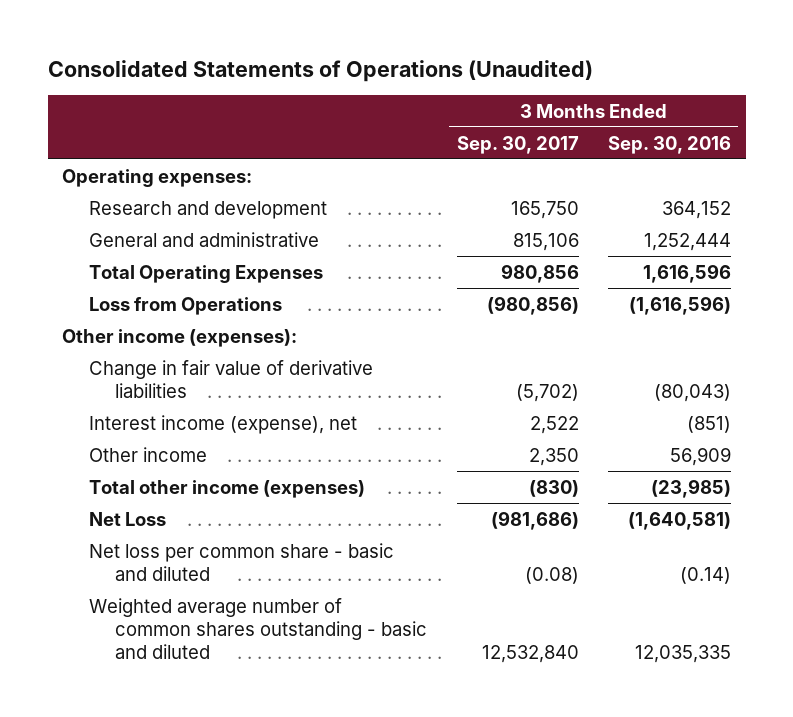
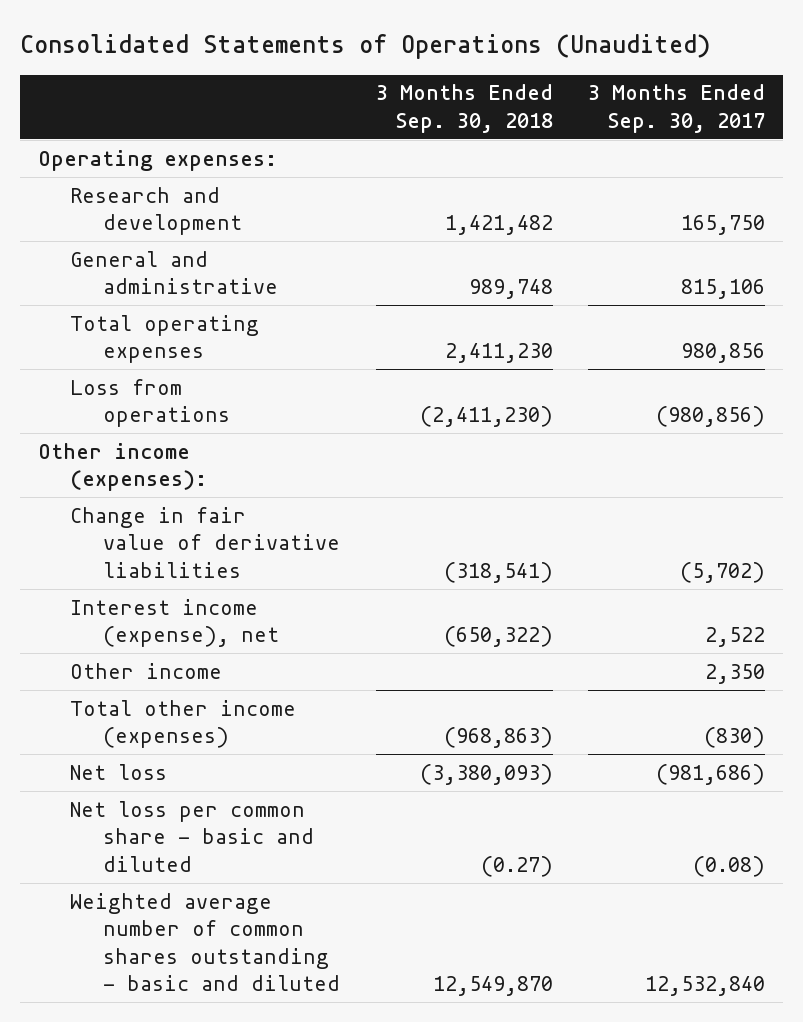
- | 3 Months Ended Sep. 30, 2017 | 3 Months Ended Sep. 30, 2016
+ | 3 Months Ended Sep. 30, 2018 | 3 Months Ended Sep. 30, 2017
- Total Operating Expenses | 980,856 | 1,616,596
- Loss from Operations | (980,856) | (1,616,596)
+ Total operating expenses | 2,411,230 | 980,856
+ Loss from operations | (2,411,230) | (980,856)
- Net Loss | (981,686) | (1,640,581)
+ Net loss | (3,380,093) | (981,686)

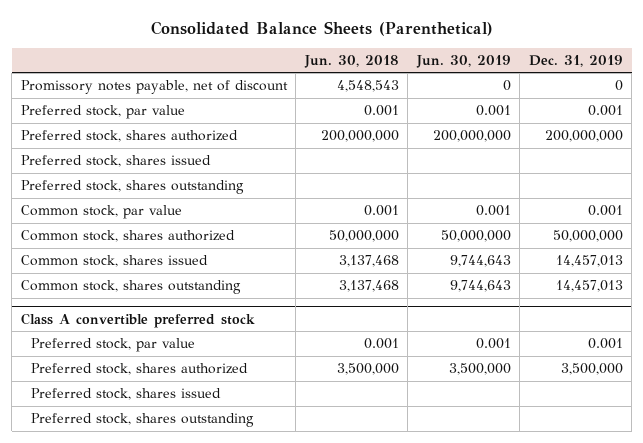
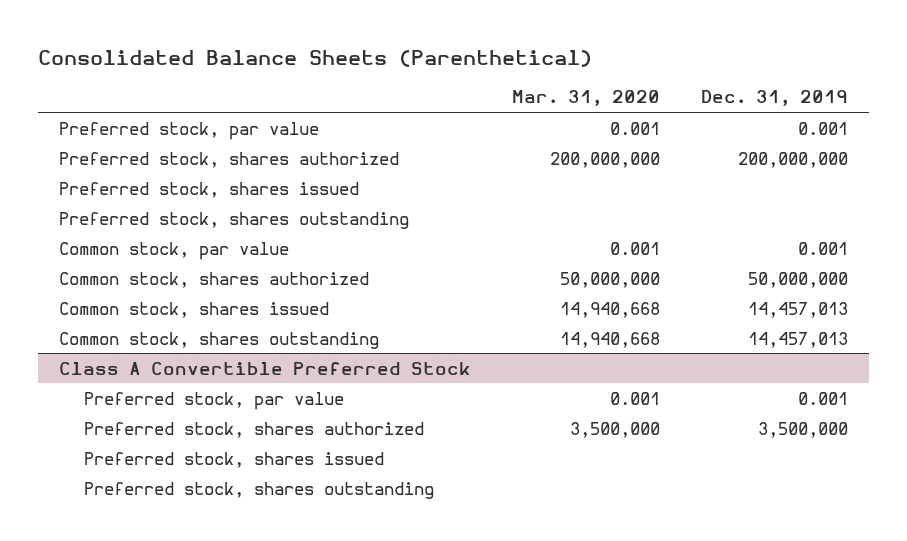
- | Jun. 30, 2018 | Jun. 30, 2019 | Dec. 31, 2019
+ | Mar. 31, 2020 | Dec. 31, 2019
- Promissory notes payable, net of discount | 4,548,543 | 0 | 0
- Class A convertible preferred stock
+ Class A Convertible Preferred Stock

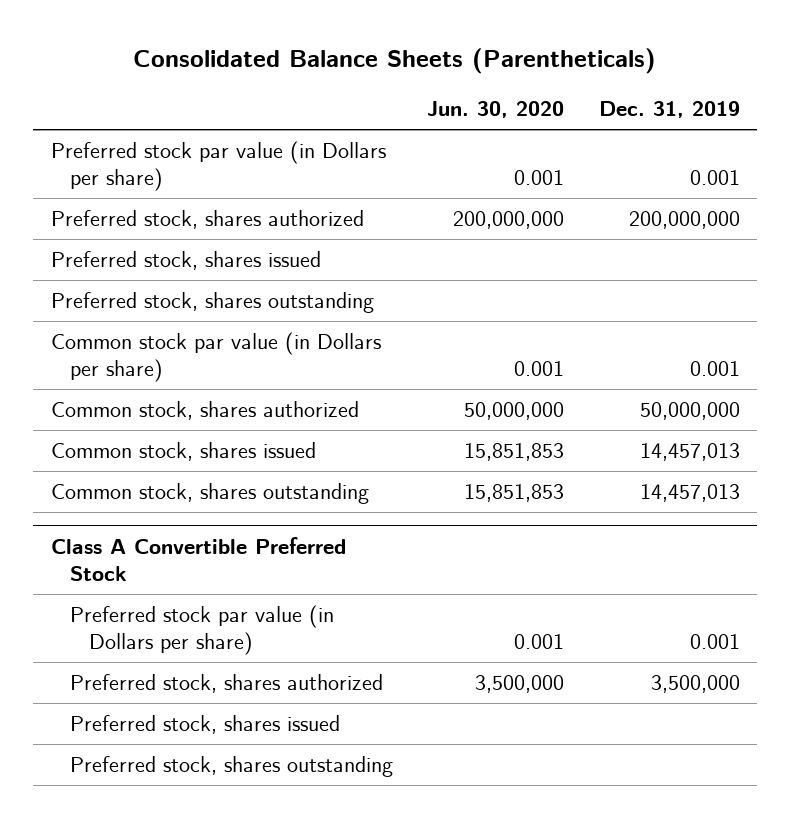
- Consolidated Balance Sheets (Parenthetical)
+ Consolidated Balance Sheets (Parentheticals)
- | Mar. 31, 2020 | Dec. 31, 2019
+ | Jun. 30, 2020 | Dec. 31, 2019
- Preferred stock, par value | 0.001 | 0.001
+ Preferred stock par value (in Dollars per share) | 0.001 | 0.001
- Common stock, par value | 0.001 | 0.001
+ Common stock par value (in Dollars per share) | 0.001 | 0.001
@ Class A Convertible Preferred Stock
- Preferred stock, par value | 0.001 | 0.001
+ Preferred stock par value (in Dollars per share) | 0.001 | 0.001

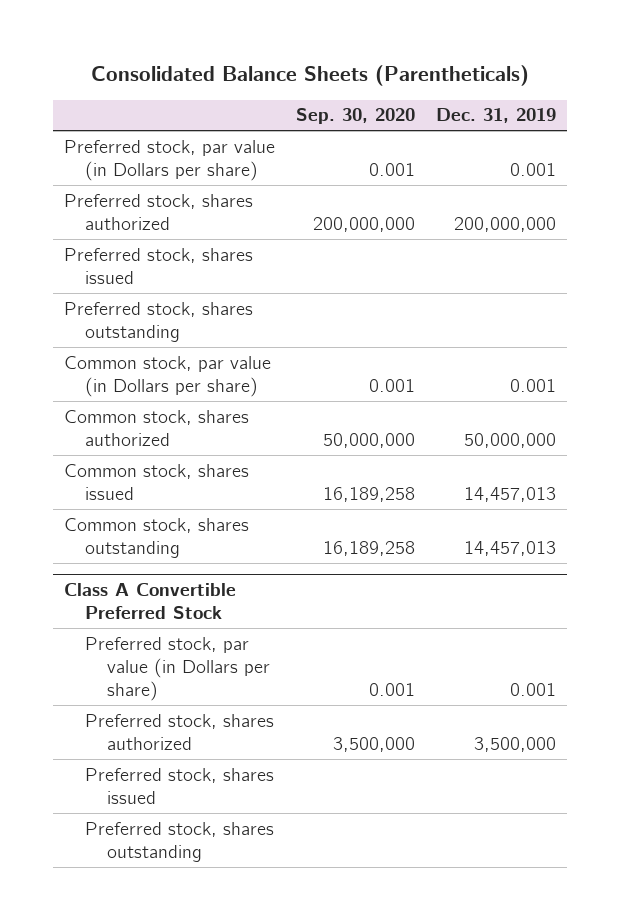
- | Jun. 30, 2020 | Dec. 31, 2019
+ | Sep. 30, 2020 | Dec. 31, 2019
- Preferred stock par value (in Dollars per share) | 0.001 | 0.001
+ Preferred stock, par value (in Dollars per share) | 0.001 | 0.001
- Common stock par value (in Dollars per share) | 0.001 | 0.001
+ Common stock, par value (in Dollars per share) | 0.001 | 0.001
@ Class A Convertible Preferred Stock
- Preferred stock par value (in Dollars per share) | 0.001 | 0.001
+ Preferred stock, par value (in Dollars per share) | 0.001 | 0.001

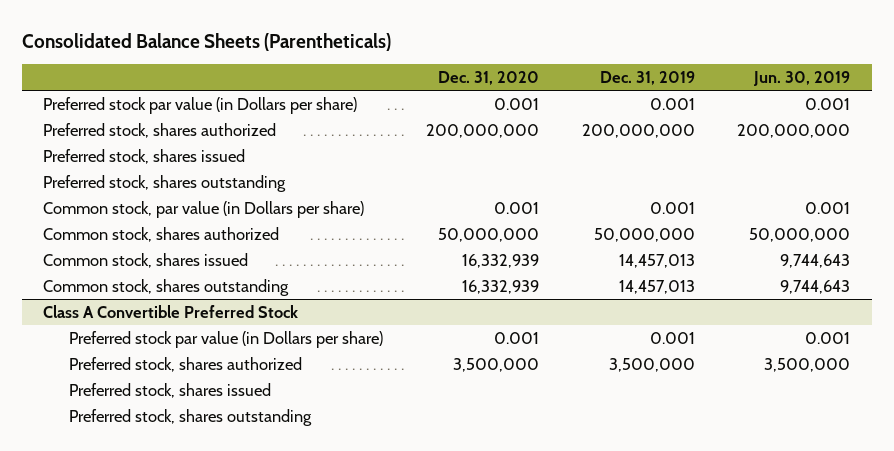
- | Sep. 30, 2020 | Dec. 31, 2019
+ | Dec. 31, 2020 | Dec. 31, 2019 | Jun. 30, 2019
- Preferred stock, par value (in Dollars per share) | 0.001 | 0.001
+ Preferred stock par value (in Dollars per share) | 0.001 | 0.001 | 0.001
@ Class A Convertible Preferred Stock
- Preferred stock, par value (in Dollars per share) | 0.001 | 0.001
+ Preferred stock par value (in Dollars per share) | 0.001 | 0.001 | 0.001

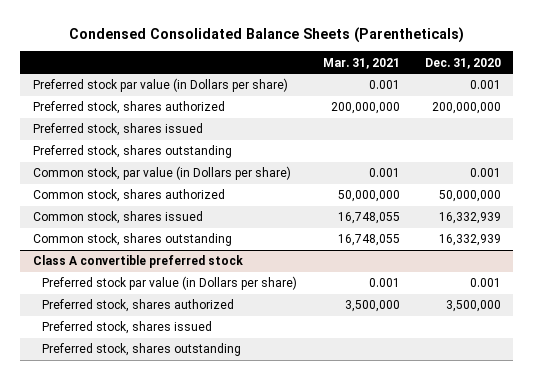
- Consolidated Balance Sheets (Parentheticals)
+ Condensed Consolidated Balance Sheets (Parentheticals)
- | Dec. 31, 2020 | Dec. 31, 2019 | Jun. 30, 2019
+ | Mar. 31, 2021 | Dec. 31, 2020
- Class A Convertible Preferred Stock
+ Class A convertible preferred stock

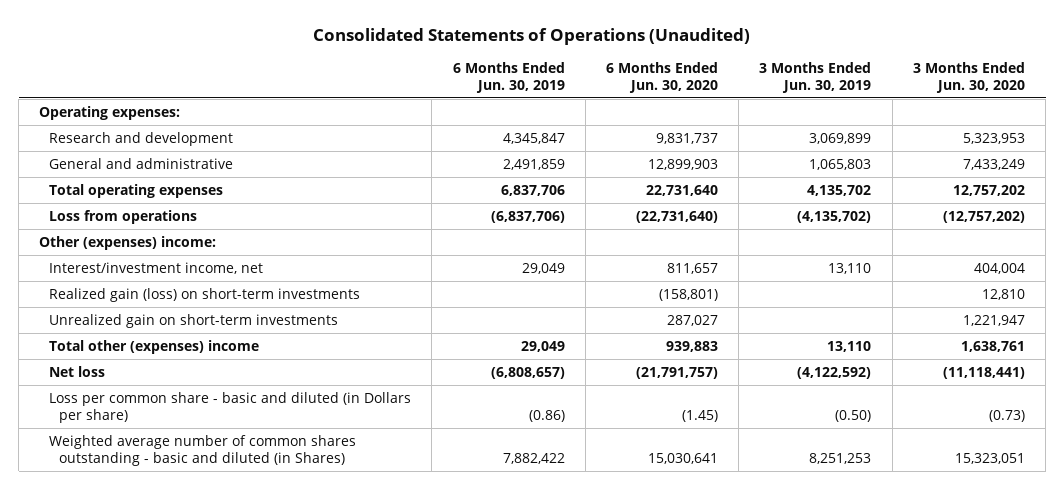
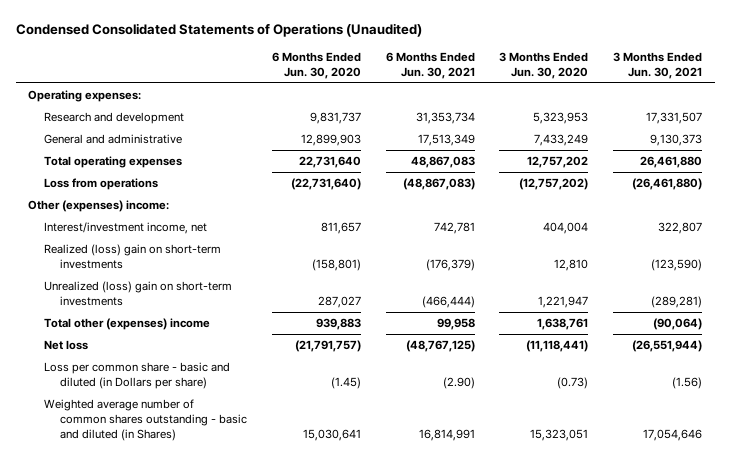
- Consolidated Statements of Operations (Unaudited)
+ Condensed Consolidated Statements of Operations (Unaudited)
- | 6 Months Ended Jun. 30, 2019 | 6 Months Ended Jun. 30, 2020 | 3 Months Ended Jun. 30, 2019 | 3 Months Ended Jun. 30, 2020
+ | 6 Months Ended Jun. 30, 2020 | 6 Months Ended Jun. 30, 2021 | 3 Months Ended Jun. 30, 2020 | 3 Months Ended Jun. 30, 2021
- Realized gain (loss) on short-term investments | | (158,801) | | 12,810
- Unrealized gain on short-term investments | | 287,027 | | 1,221,947
+ Realized (loss) gain on short-term investments | (158,801) | (176,379) | 12,810 | (123,590)
+ Unrealized (loss) gain on short-term investments | 287,027 | (466,444) | 1,221,947 | (289,281)

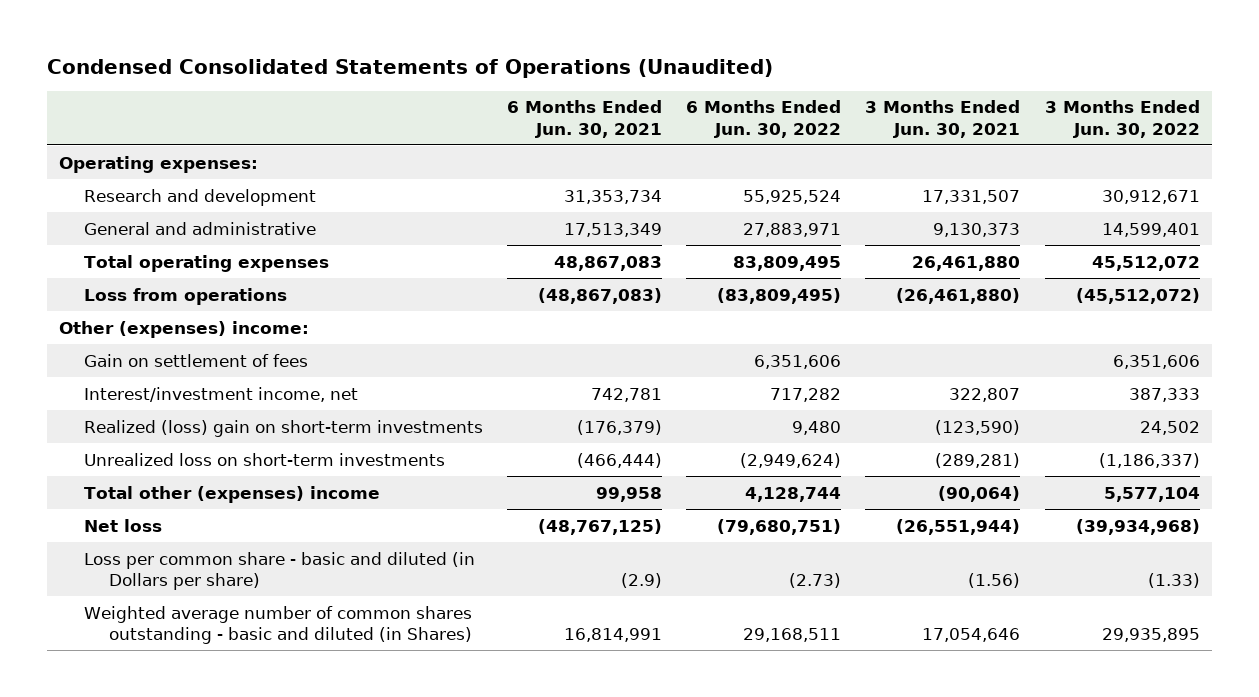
- | 6 Months Ended Jun. 30, 2020 | 6 Months Ended Jun. 30, 2021 | 3 Months Ended Jun. 30, 2020 | 3 Months Ended Jun. 30, 2021
+ | 6 Months Ended Jun. 30, 2021 | 6 Months Ended Jun. 30, 2022 | 3 Months Ended Jun. 30, 2021 | 3 Months Ended Jun. 30, 2022
+ Gain on settlement of fees | | 6,351,606 | | 6,351,606
- Unrealized (loss) gain on short-term investments | 287,027 | (466,444) | 1,221,947 | (289,281)
+ Unrealized loss on short-term investments | (466,444) | (2,949,624) | (289,281) | (1,186,337)
- Loss per common share - basic and diluted (in Dollars per share) | (1.45) | (2.90) | (0.73) | (1.56)
+ Loss per common share - basic and diluted (in Dollars per share) | (2.9) | (2.73) | (1.56) | (1.33)

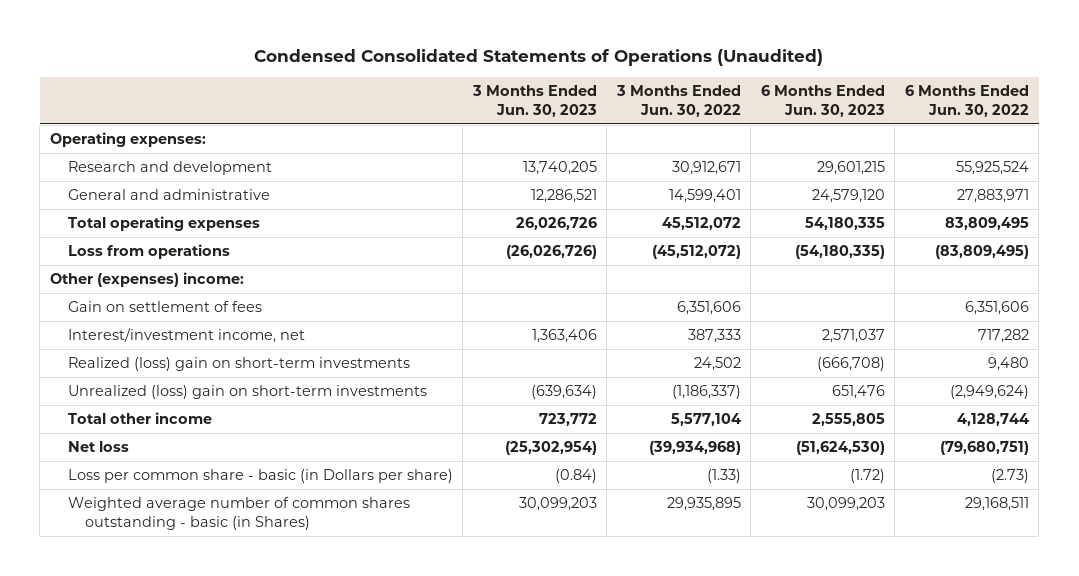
- | 6 Months Ended Jun. 30, 2021 | 6 Months Ended Jun. 30, 2022 | 3 Months Ended Jun. 30, 2021 | 3 Months Ended Jun. 30, 2022
+ | 3 Months Ended Jun. 30, 2023 | 3 Months Ended Jun. 30, 2022 | 6 Months Ended Jun. 30, 2023 | 6 Months Ended Jun. 30, 2022
- Unrealized loss on short-term investments | (466,444) | (2,949,624) | (289,281) | (1,186,337)
- Total other (expenses) income | 99,958 | 4,128,744 | (90,064) | 5,577,104
+ Unrealized (loss) gain on short-term investments | (639,634) | (1,186,337) | 651,476 | (2,949,624)
+ Total other income | 723,772 | 5,577,104 | 2,555,805 | 4,128,744
- Loss per common share - basic and diluted (in Dollars per share) | (2.9) | (2.73) | (1.56) | (1.33)
- Weighted average number of common shares outstanding - basic and diluted (in Shares) | 16,814,991 | 29,168,511 | 17,054,646 | 29,935,895
+ Loss per common share - basic (in Dollars per share) | (0.84) | (1.33) | (1.72) | (2.73)
+ Weighted average number of common shares outstanding - basic (in Shares) | 30,099,203 | 29,935,895 | 30,099,203 | 29,168,511

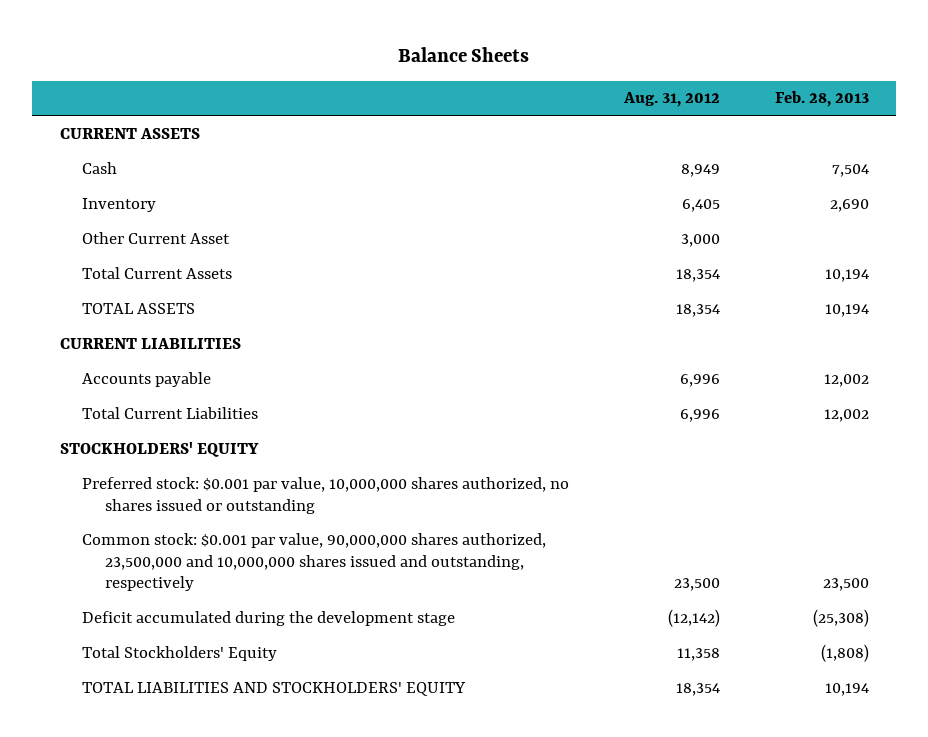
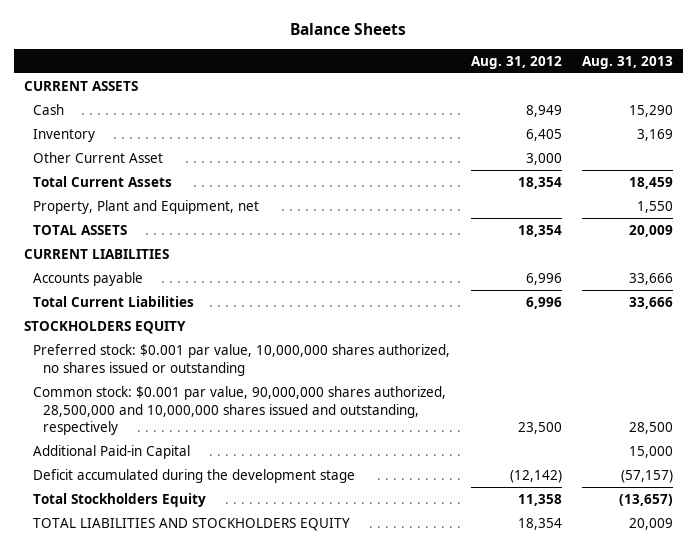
- | Aug. 31, 2012 | Feb. 28, 2013
+ | Aug. 31, 2012 | Aug. 31, 2013
+ Property, Plant and Equipment, net | | 1,550
- STOCKHOLDERS' EQUITY
+ STOCKHOLDERS EQUITY
- Common stock: $0.001 par value, 90,000,000 shares authorized, 23,500,000 and 10,000,000 shares issued and outstanding, respectively | 23,500 | 23,500
+ Common stock: $0.001 par value, 90,000,000 shares authorized, 28,500,000 and 10,000,000 shares issued and outstanding, respectively | 23,500 | 28,500
+ Additional Paid-in Capital | | 15,000
- Total Stockholders' Equity | 11,358 | (1,808)
- TOTAL LIABILITIES AND STOCKHOLDERS' EQUITY | 18,354 | 10,194
+ Total Stockholders Equity | 11,358 | (13,657)
+ TOTAL LIABILITIES AND STOCKHOLDERS EQUITY | 18,354 | 20,009

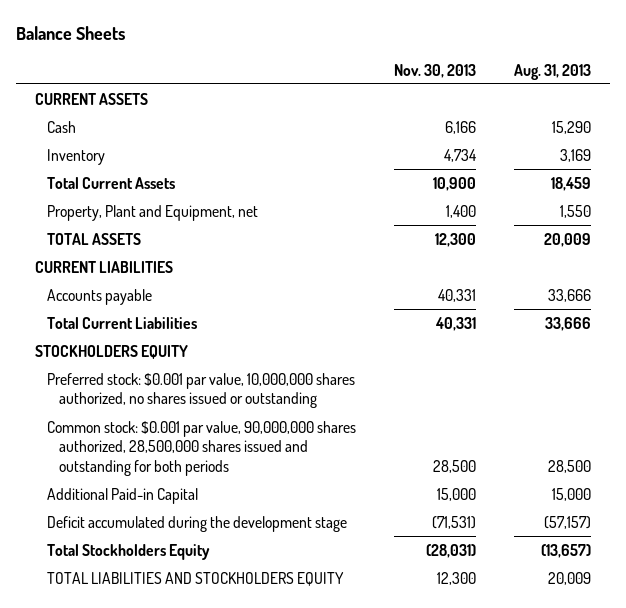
- | Aug. 31, 2012 | Aug. 31, 2013
+ | Nov. 30, 2013 | Aug. 31, 2013
- Other Current Asset | 3,000 |
- Common stock: $0.001 par value, 90,000,000 shares authorized, 28,500,000 and 10,000,000 shares issued and outstanding, respectively | 23,500 | 28,500
+ Common stock: $0.001 par value, 90,000,000 shares authorized, 28,500,000 shares issued and outstanding for both periods | 28,500 | 28,500

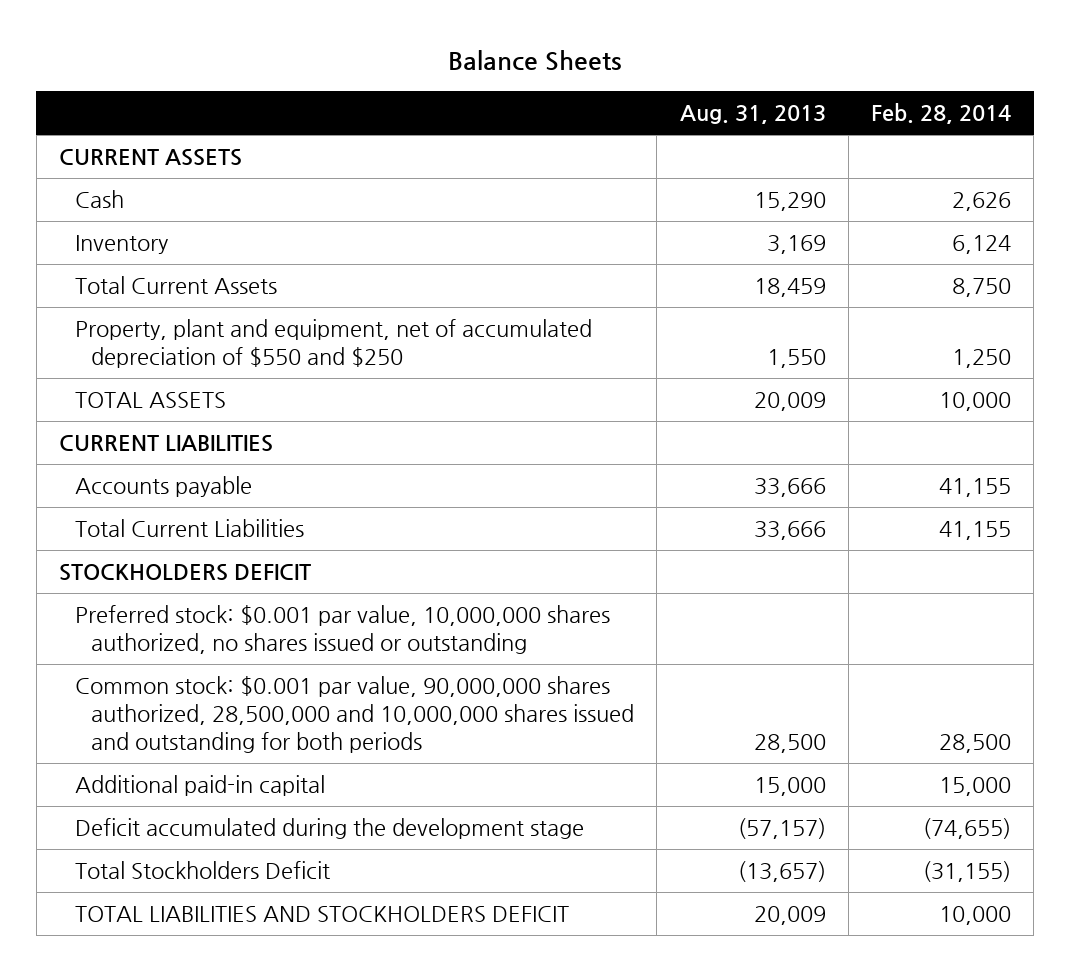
- | Nov. 30, 2013 | Aug. 31, 2013
+ | Aug. 31, 2013 | Feb. 28, 2014
- Property, Plant and Equipment, net | 1,400 | 1,550
+ Property, plant and equipment, net of accumulated depreciation of $550 and $250 | 1,550 | 1,250
- STOCKHOLDERS EQUITY
+ STOCKHOLDERS DEFICIT
- Common stock: $0.001 par value, 90,000,000 shares authorized, 28,500,000 shares issued and outstanding for both periods | 28,500 | 28,500
- Additional Paid-in Capital | 15,000 | 15,000
+ Common stock: $0.001 par value, 90,000,000 shares authorized, 28,500,000 and 10,000,000 shares issued and outstanding for both periods | 28,500 | 28,500
+ Additional paid-in capital | 15,000 | 15,000
- Total Stockholders Equity | (28,031) | (13,657)
- TOTAL LIABILITIES AND STOCKHOLDERS EQUITY | 12,300 | 20,009
+ Total Stockholders Deficit | (13,657) | (31,155)
+ TOTAL LIABILITIES AND STOCKHOLDERS DEFICIT | 20,009 | 10,000

